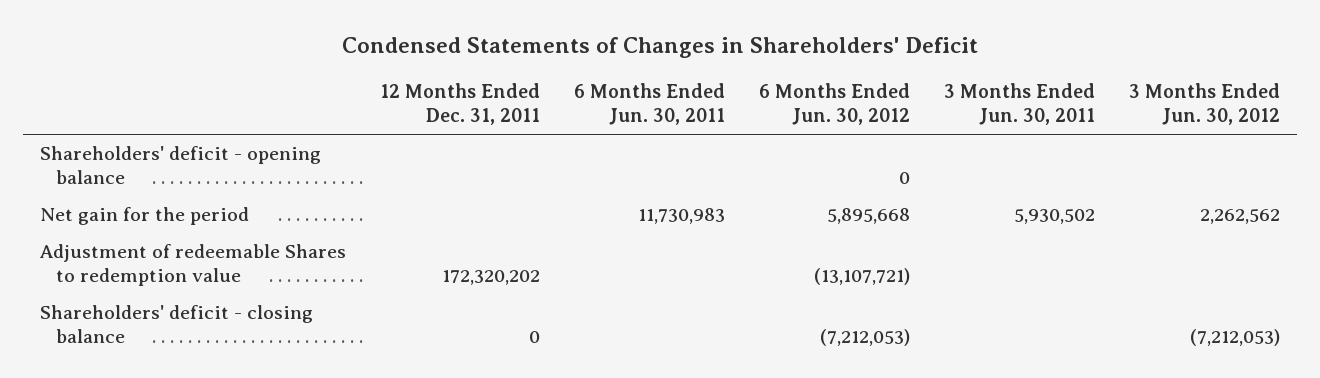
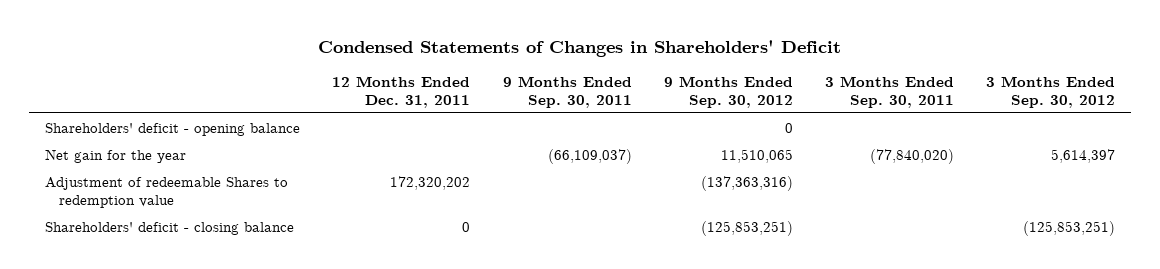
- | 12 Months Ended Dec. 31, 2011 | 6 Months Ended Jun. 30, 2011 | 6 Months Ended Jun. 30, 2012 | 3 Months Ended Jun. 30, 2011 | 3 Months Ended Jun. 30, 2012
+ | 12 Months Ended Dec. 31, 2011 | 9 Months Ended Sep. 30, 2011 | 9 Months Ended Sep. 30, 2012 | 3 Months Ended Sep. 30, 2011 | 3 Months Ended Sep. 30, 2012
- Net gain for the period | | 11,730,983 | 5,895,668 | 5,930,502 | 2,262,562
+ Net gain for the year | | (66,109,037) | 11,510,065 | (77,840,020) | 5,614,397

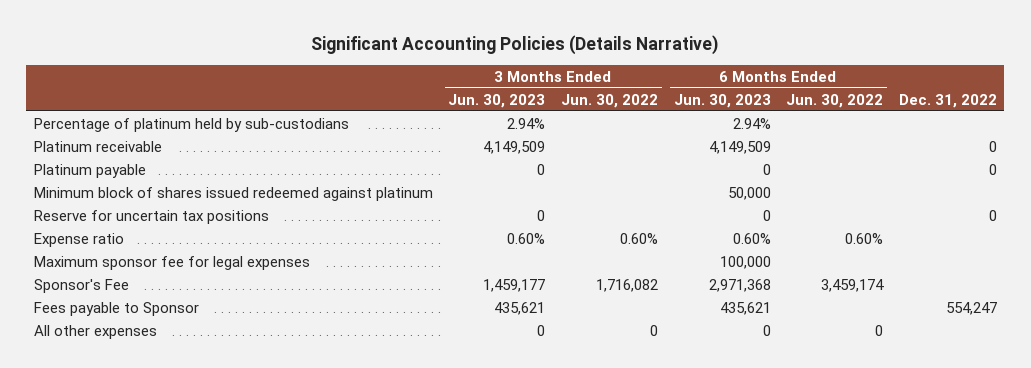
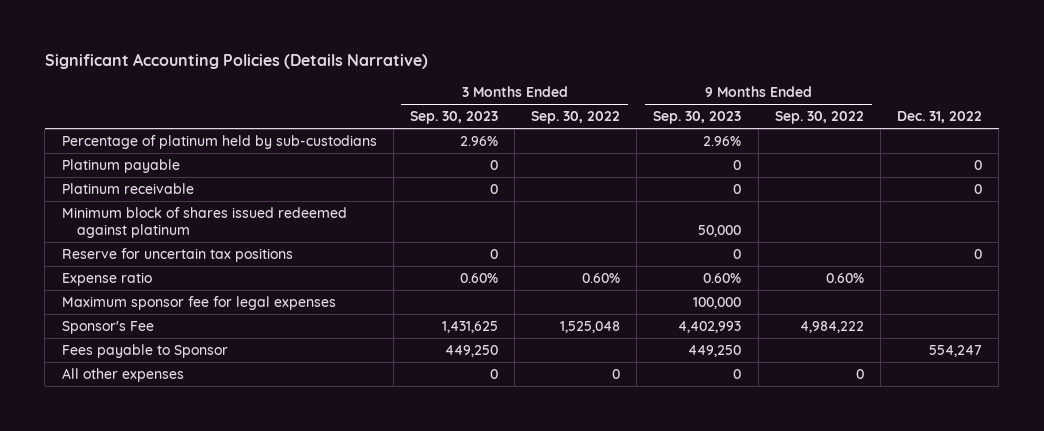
- | 3 Months Ended Jun. 30, 2023 | 3 Months Ended Jun. 30, 2022 | 6 Months Ended Jun. 30, 2023 | 6 Months Ended Jun. 30, 2022 | Dec. 31, 2022
+ | 3 Months Ended Sep. 30, 2023 | 3 Months Ended Sep. 30, 2022 | 9 Months Ended Sep. 30, 2023 | 9 Months Ended Sep. 30, 2022 | Dec. 31, 2022
moved down: Platinum receivable | 0 | | 0 | | 0

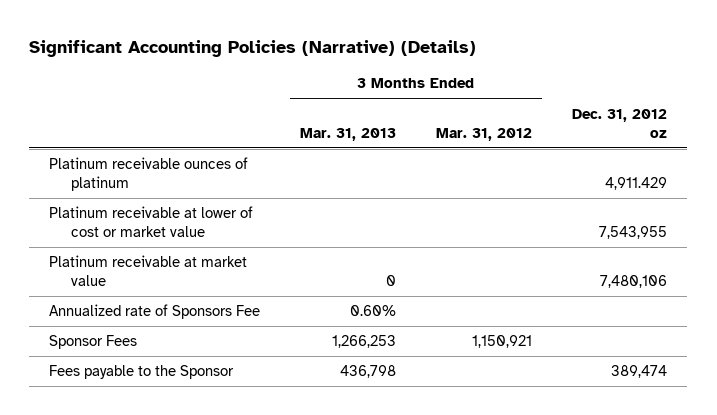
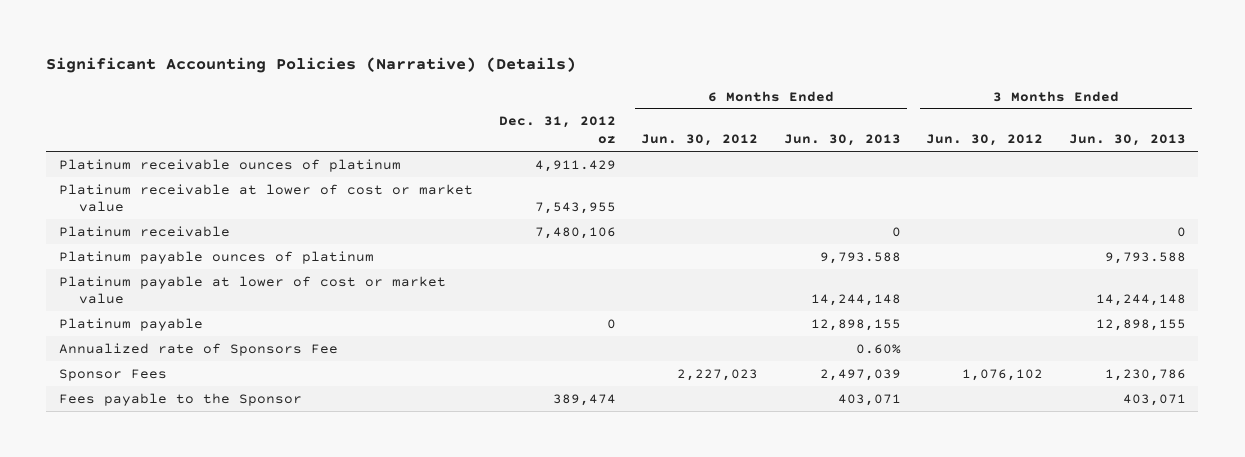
- | 3 Months Ended Mar. 31, 2013 | 3 Months Ended Mar. 31, 2012 | Dec. 31, 2012 oz
+ | Dec. 31, 2012 oz | 6 Months Ended Jun. 30, 2012 | 6 Months Ended Jun. 30, 2013 | 3 Months Ended Jun. 30, 2012 | 3 Months Ended Jun. 30, 2013
- Platinum receivable at market value | 0 | | 7,480,106
+ Platinum receivable | 7,480,106 | | 0 | | 0
+ Platinum payable ounces of platinum | | | 9,793.588 | | 9,793.588
+ Platinum payable at lower of cost or market value | | | 14,244,148 | | 14,244,148
+ Platinum payable | 0 | | 12,898,155 | | 12,898,155

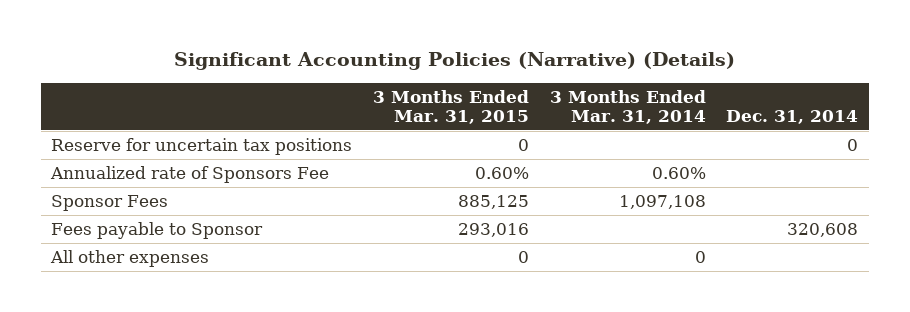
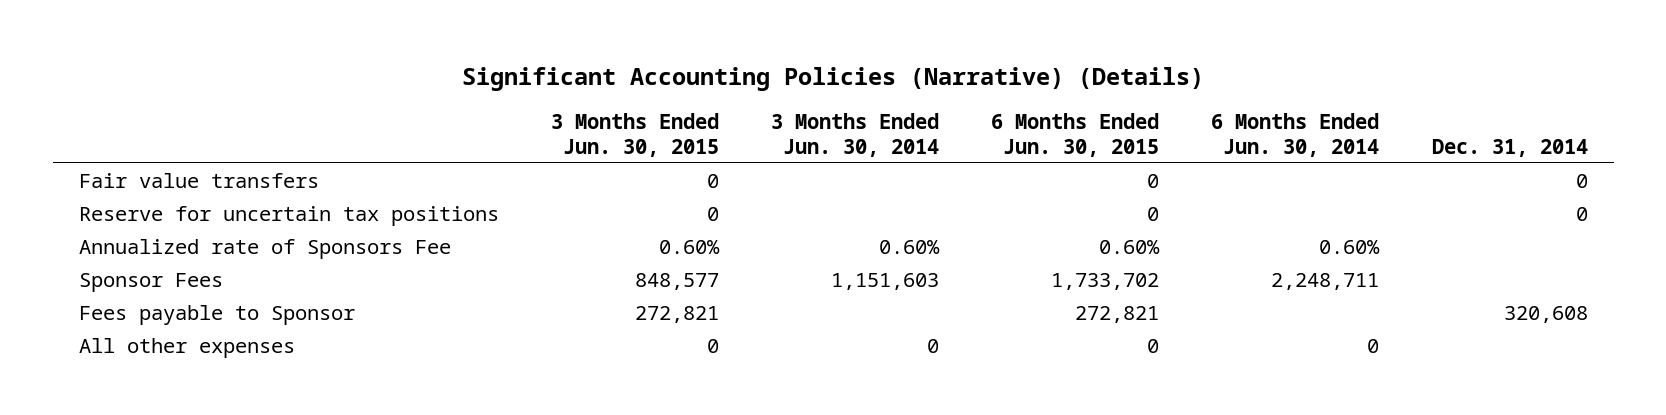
- | 3 Months Ended Mar. 31, 2015 | 3 Months Ended Mar. 31, 2014 | Dec. 31, 2014
+ | 3 Months Ended Jun. 30, 2015 | 3 Months Ended Jun. 30, 2014 | 6 Months Ended Jun. 30, 2015 | 6 Months Ended Jun. 30, 2014 | Dec. 31, 2014
+ Fair value transfers | 0 | | 0 | | 0

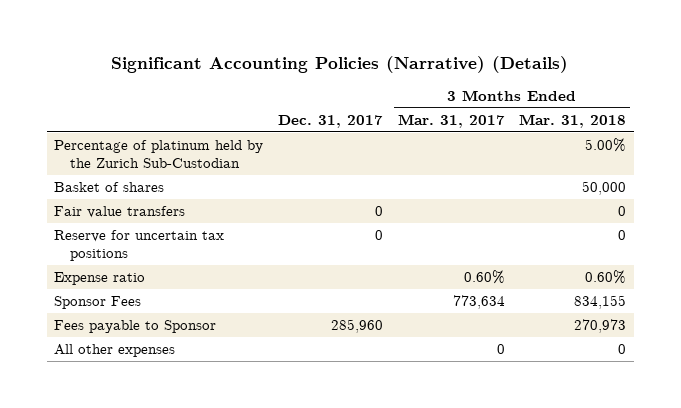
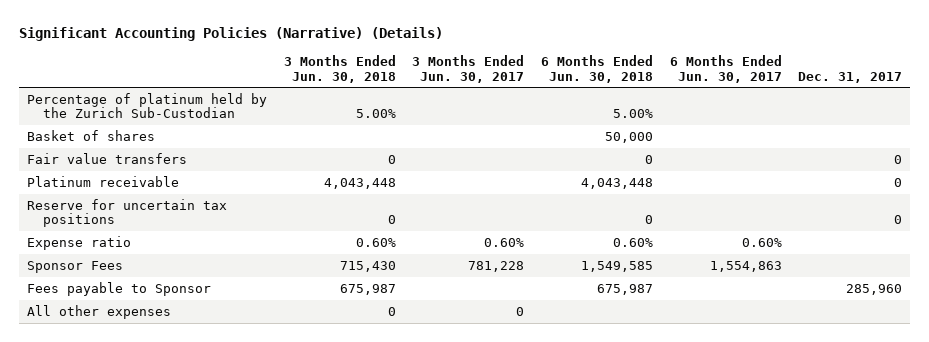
- | Dec. 31, 2017 | 3 Months Ended Mar. 31, 2017 | 3 Months Ended Mar. 31, 2018
+ | 3 Months Ended Jun. 30, 2018 | 3 Months Ended Jun. 30, 2017 | 6 Months Ended Jun. 30, 2018 | 6 Months Ended Jun. 30, 2017 | Dec. 31, 2017
+ Platinum receivable | 4,043,448 | | 4,043,448 | | 0

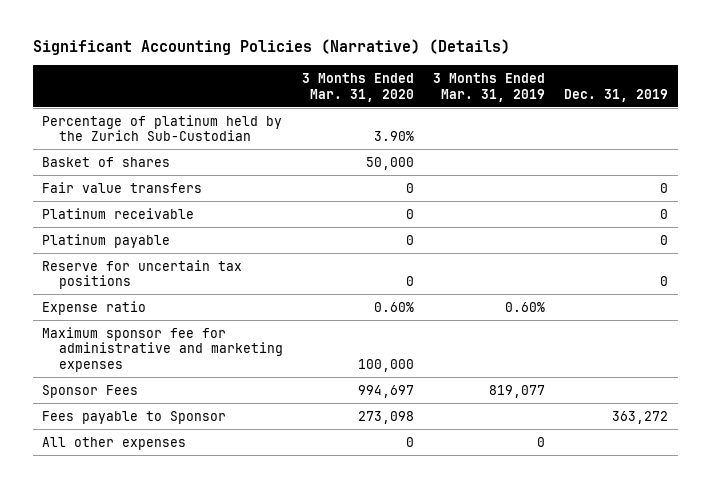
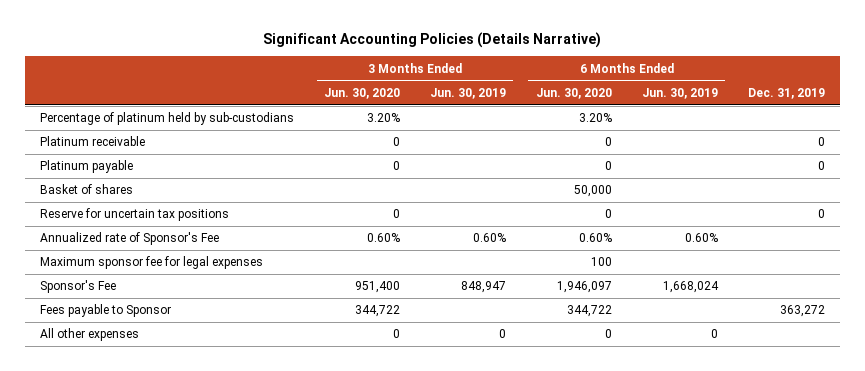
- Significant Accounting Policies (Narrative) (Details)
+ Significant Accounting Policies (Details Narrative)
- | 3 Months Ended Mar. 31, 2020 | 3 Months Ended Mar. 31, 2019 | Dec. 31, 2019
+ | 3 Months Ended Jun. 30, 2020 | 3 Months Ended Jun. 30, 2019 | 6 Months Ended Jun. 30, 2020 | 6 Months Ended Jun. 30, 2019 | Dec. 31, 2019
- Percentage of platinum held by the Zurich Sub-Custodian | 3.90% | |
- Fair value transfers | 0 | | 0
+ Percentage of platinum held by sub-custodians | 3.20% | | 3.20% | |
moved down: Basket of shares | | | 50,000 | |
- Expense ratio | 0.60% | 0.60% |
- Maximum sponsor fee for administrative and marketing expenses | 100,000 | |
- Sponsor Fees | 994,697 | 819,077 |
+ Annualized rate of Sponsor's Fee | 0.60% | 0.60% | 0.60% | 0.60% |
+ Maximum sponsor fee for legal expenses | | | 100 | |
+ Sponsor's Fee | 951,400 | 848,947 | 1,946,097 | 1,668,024 |

